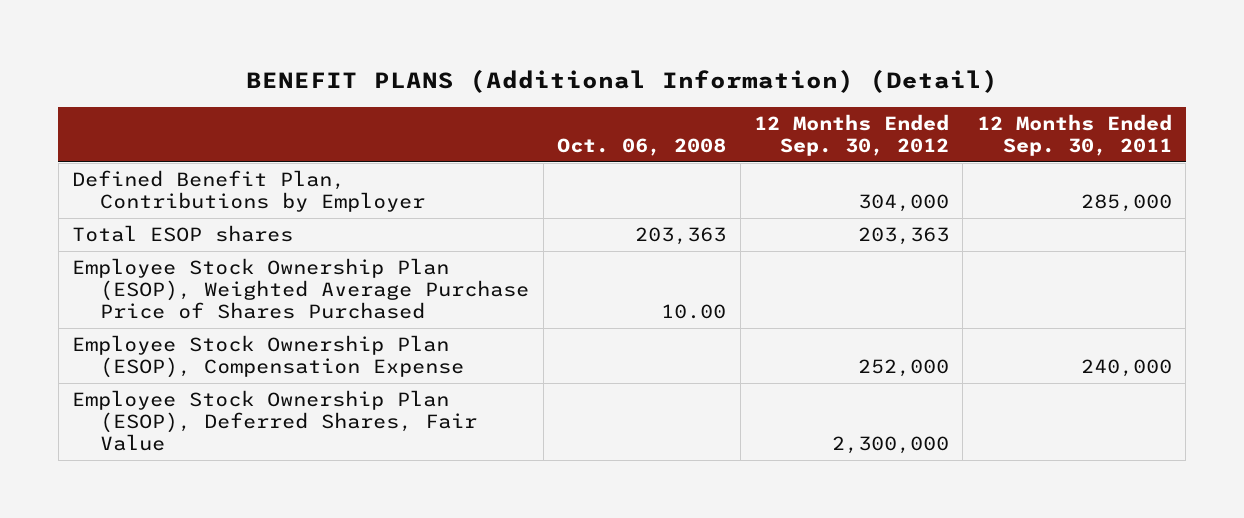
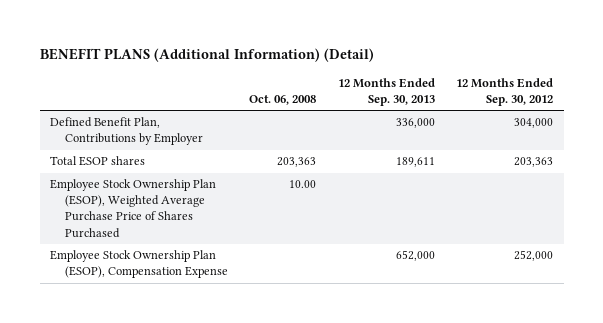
- | Oct. 06, 2008 | 12 Months Ended Sep. 30, 2012 | 12 Months Ended Sep. 30, 2011
+ | Oct. 06, 2008 | 12 Months Ended Sep. 30, 2013 | 12 Months Ended Sep. 30, 2012
- Employee Stock Ownership Plan (ESOP), Deferred Shares, Fair Value | | 2,300,000 |

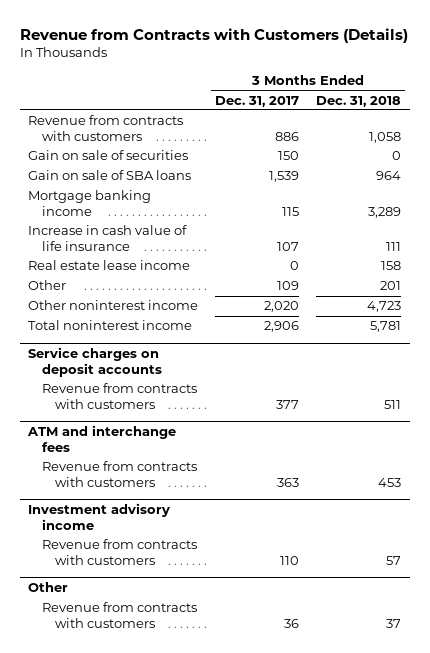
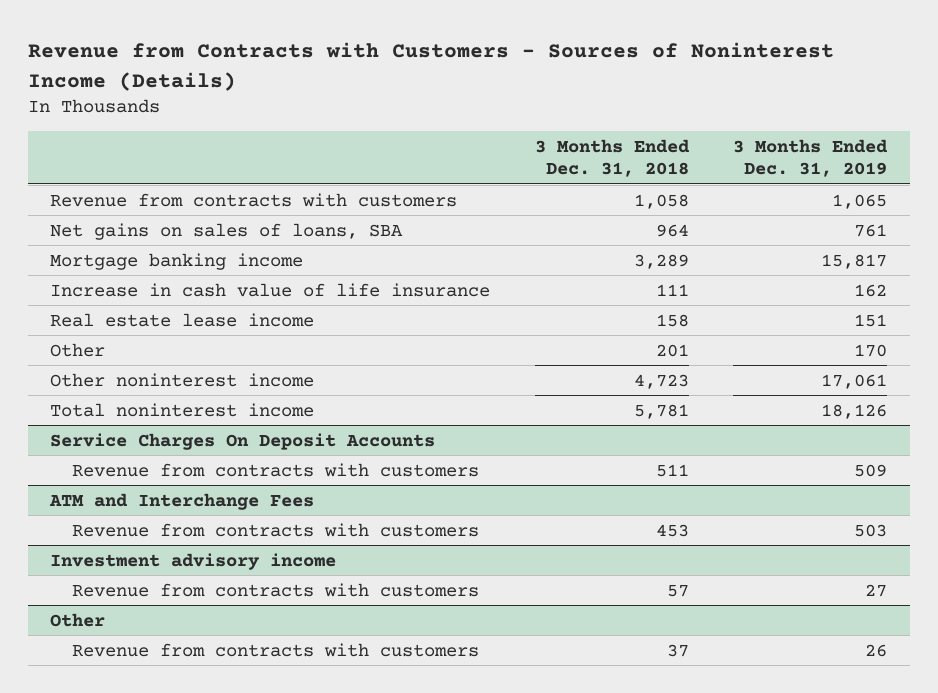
- Revenue from Contracts with Customers (Details)
+ Revenue from Contracts with Customers - Sources of Noninterest Income (Details)
- | 3 Months Ended Dec. 31, 2017 | 3 Months Ended Dec. 31, 2018
+ | 3 Months Ended Dec. 31, 2018 | 3 Months Ended Dec. 31, 2019
- Gain on sale of securities | 150 | 0
- Gain on sale of SBA loans | 1,539 | 964
+ Net gains on sales of loans, SBA | 964 | 761
- Service charges on deposit accounts
+ Service Charges On Deposit Accounts
- ATM and interchange fees
+ ATM and Interchange Fees

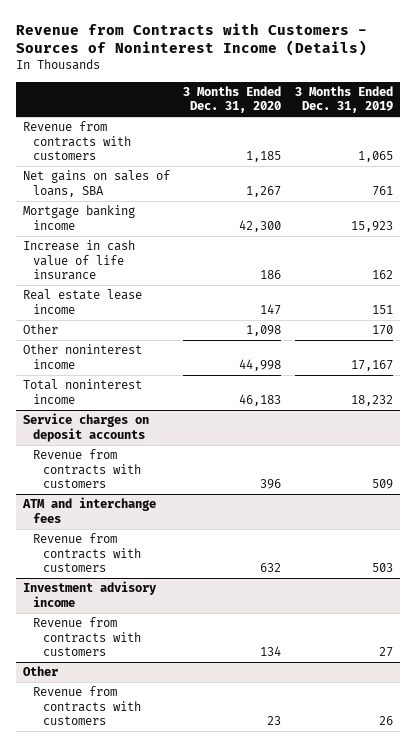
- | 3 Months Ended Dec. 31, 2018 | 3 Months Ended Dec. 31, 2019
+ | 3 Months Ended Dec. 31, 2020 | 3 Months Ended Dec. 31, 2019
- Mortgage banking income | 3,289 | 15,817
+ Mortgage banking income | 42,300 | 15,923
- Other noninterest income | 4,723 | 17,061
- Total noninterest income | 5,781 | 18,126
- Service Charges On Deposit Accounts
+ Other noninterest income | 44,998 | 17,167
+ Total noninterest income | 46,183 | 18,232
+ Service charges on deposit accounts
- ATM and Interchange Fees
+ ATM and interchange fees

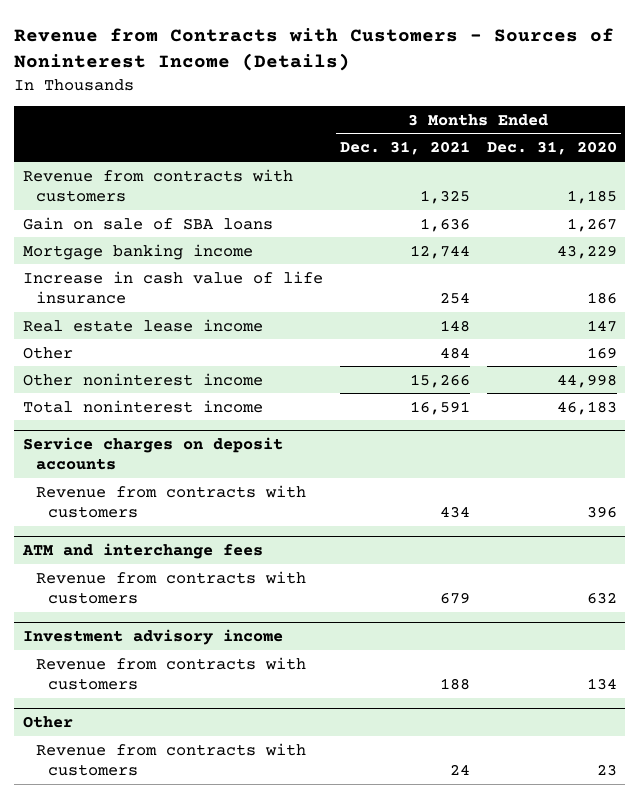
- | 3 Months Ended Dec. 31, 2020 | 3 Months Ended Dec. 31, 2019
+ | 3 Months Ended Dec. 31, 2021 | 3 Months Ended Dec. 31, 2020
- Net gains on sales of loans, SBA | 1,267 | 761
- Mortgage banking income | 42,300 | 15,923
+ Gain on sale of SBA loans | 1,636 | 1,267
+ Mortgage banking income | 12,744 | 43,229
- Other | 1,098 | 170
+ Other | 484 | 169

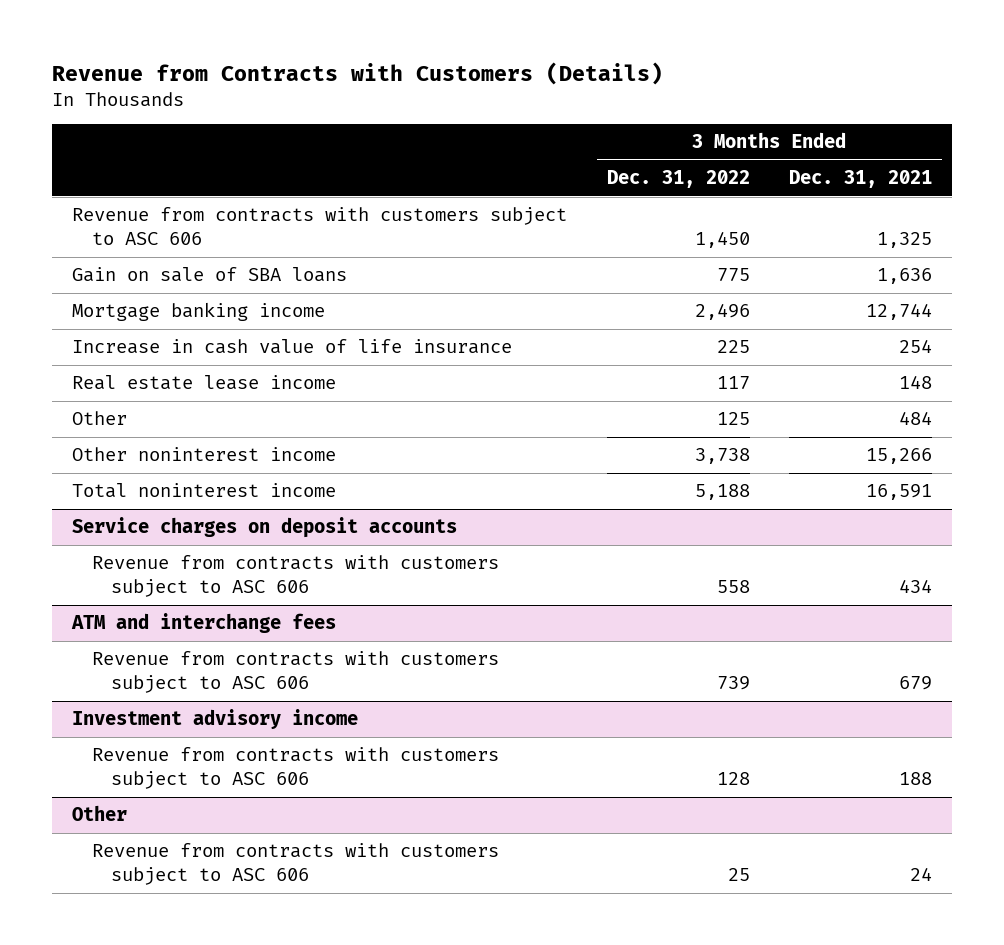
- Revenue from Contracts with Customers - Sources of Noninterest Income (Details)
+ Revenue from Contracts with Customers (Details)
- | 3 Months Ended Dec. 31, 2021 | 3 Months Ended Dec. 31, 2020
+ | 3 Months Ended Dec. 31, 2022 | 3 Months Ended Dec. 31, 2021
- Revenue from contracts with customers | 1,325 | 1,185
+ Revenue from contracts with customers subject to ASC 606 | 1,450 | 1,325
@ Service charges on deposit accounts
- Revenue from contracts with customers | 434 | 396
+ Revenue from contracts with customers subject to ASC 606 | 558 | 434
@ ATM and interchange fees
- Revenue from contracts with customers | 679 | 632
+ Revenue from contracts with customers subject to ASC 606 | 739 | 679
@ Investment advisory income
- Revenue from contracts with customers | 188 | 134
+ Revenue from contracts with customers subject to ASC 606 | 128 | 188
@ Other
- Revenue from contracts with customers | 24 | 23
+ Revenue from contracts with customers subject to ASC 606 | 25 | 24

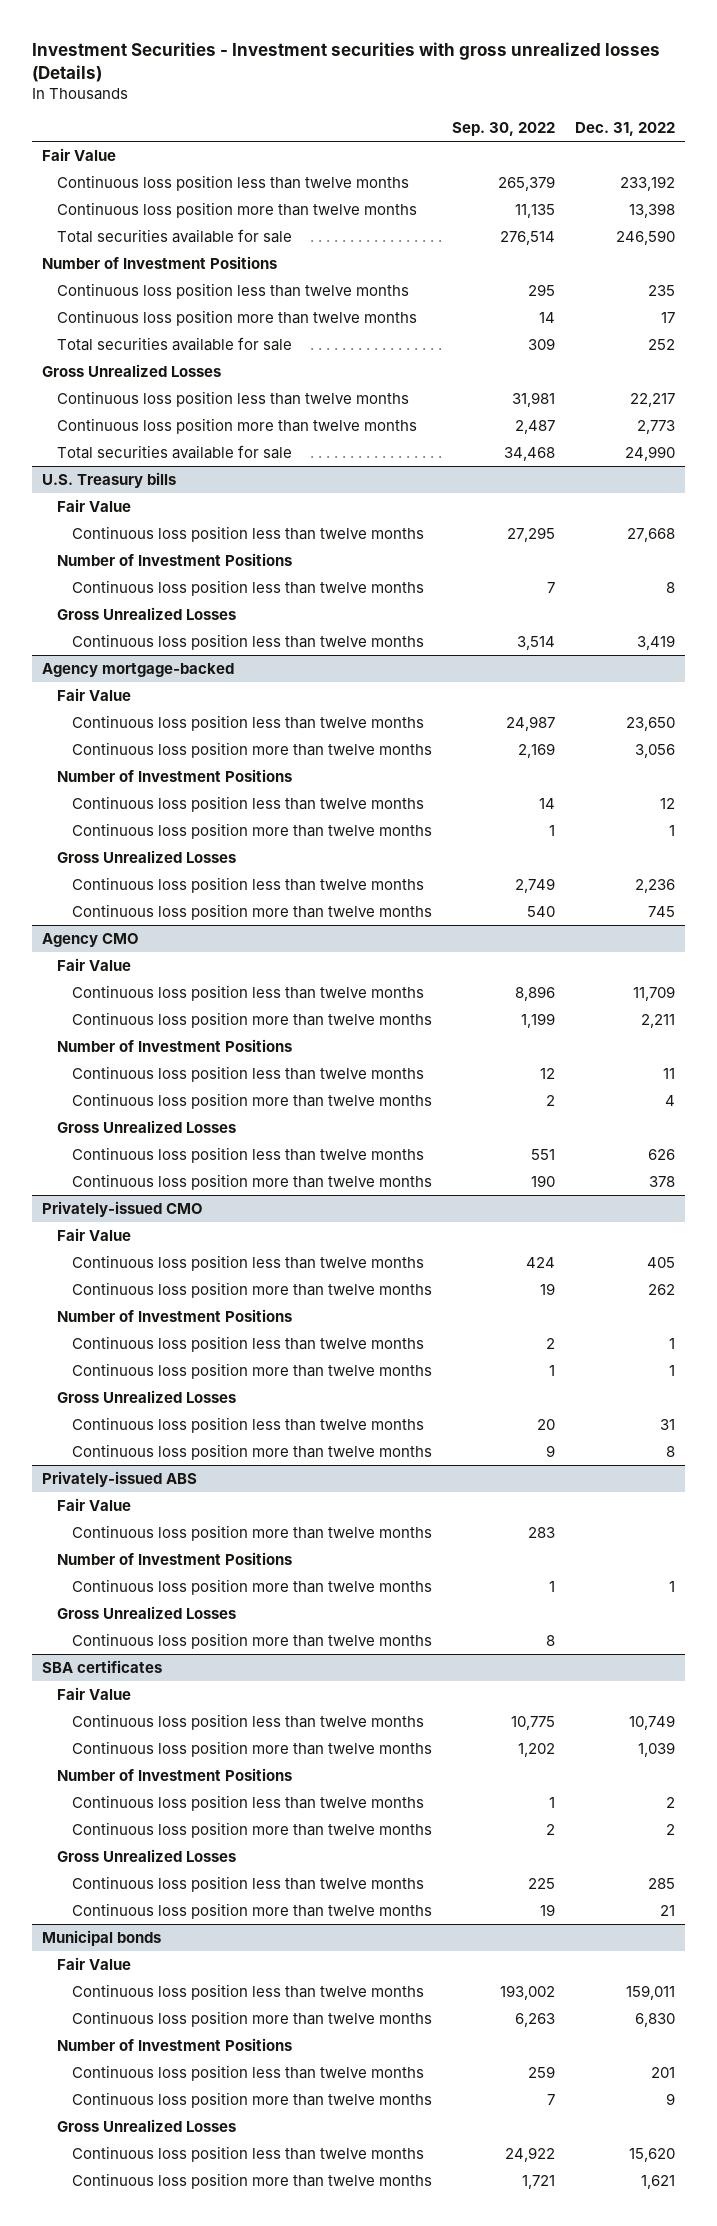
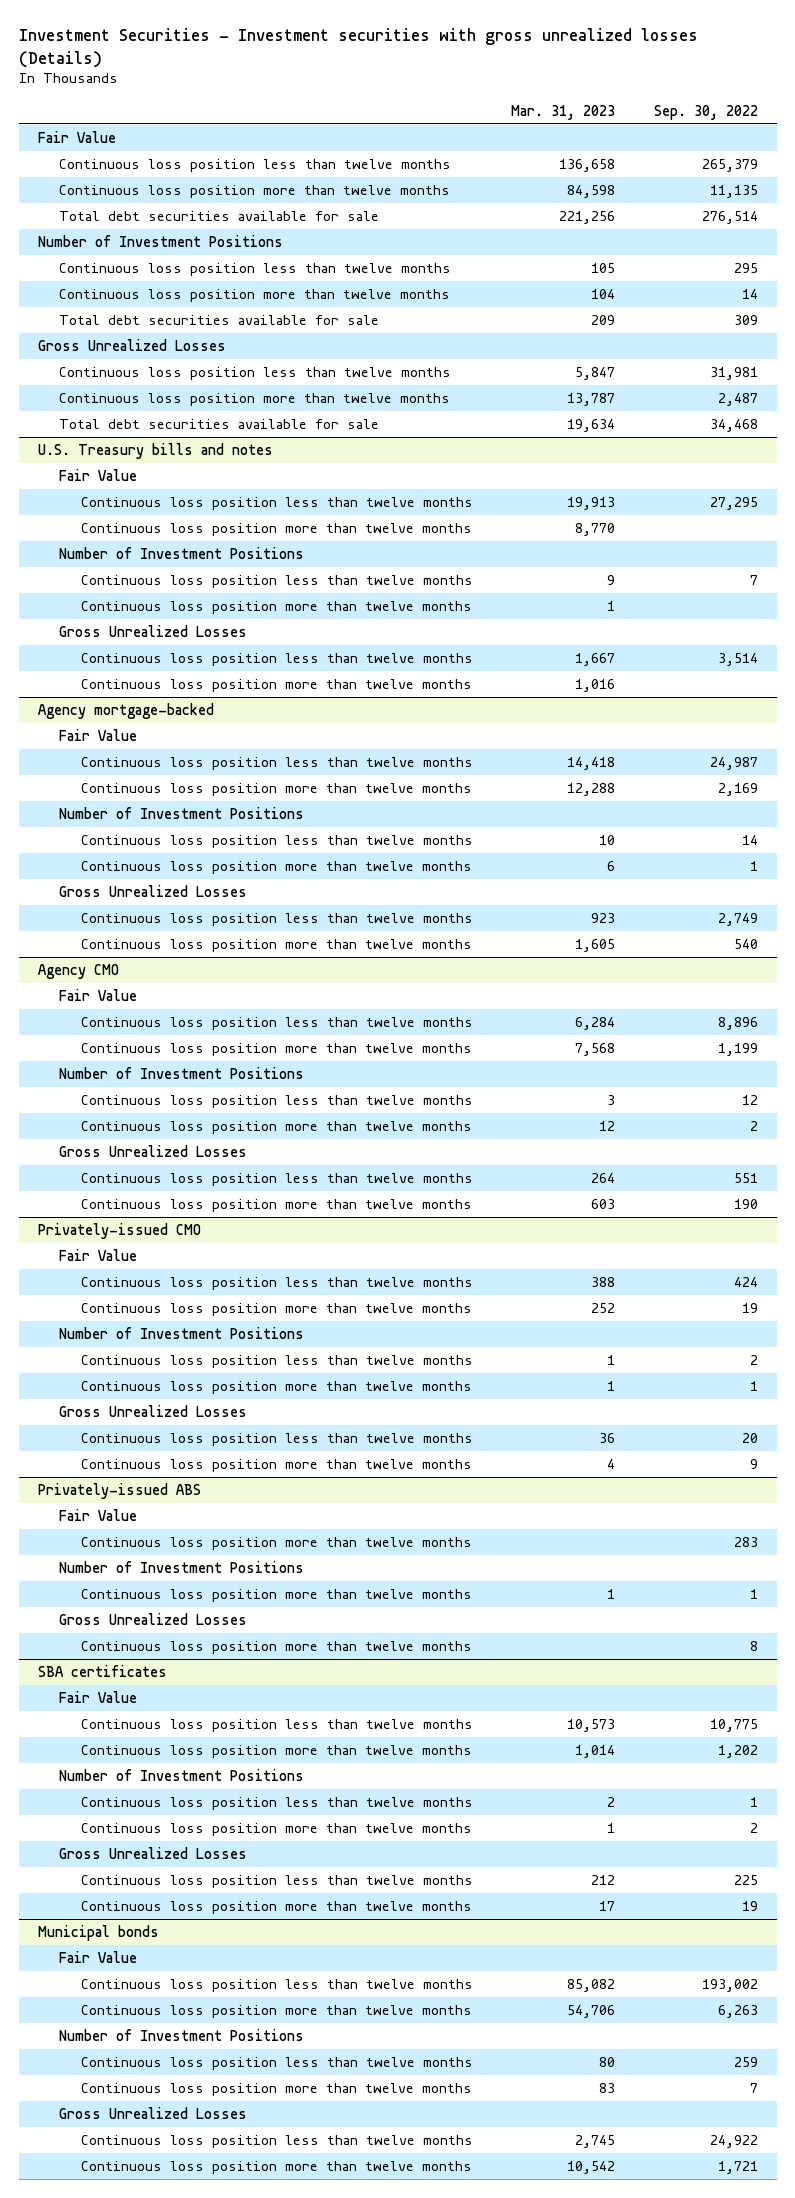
- | Sep. 30, 2022 | Dec. 31, 2022
+ | Mar. 31, 2023 | Sep. 30, 2022
- Total securities available for sale | 276,514 | 246,590
+ Total debt securities available for sale | 221,256 | 276,514
- Total securities available for sale | 309 | 252
+ Total debt securities available for sale | 209 | 309
- Total securities available for sale | 34,468 | 24,990
- U.S. Treasury bills
+ Total debt securities available for sale | 19,634 | 34,468
+ U.S. Treasury bills and notes
+ Continuous loss position more than twelve months | 8,770 |
+ Continuous loss position more than twelve months | 1 |
+ Continuous loss position more than twelve months | 1,016 |

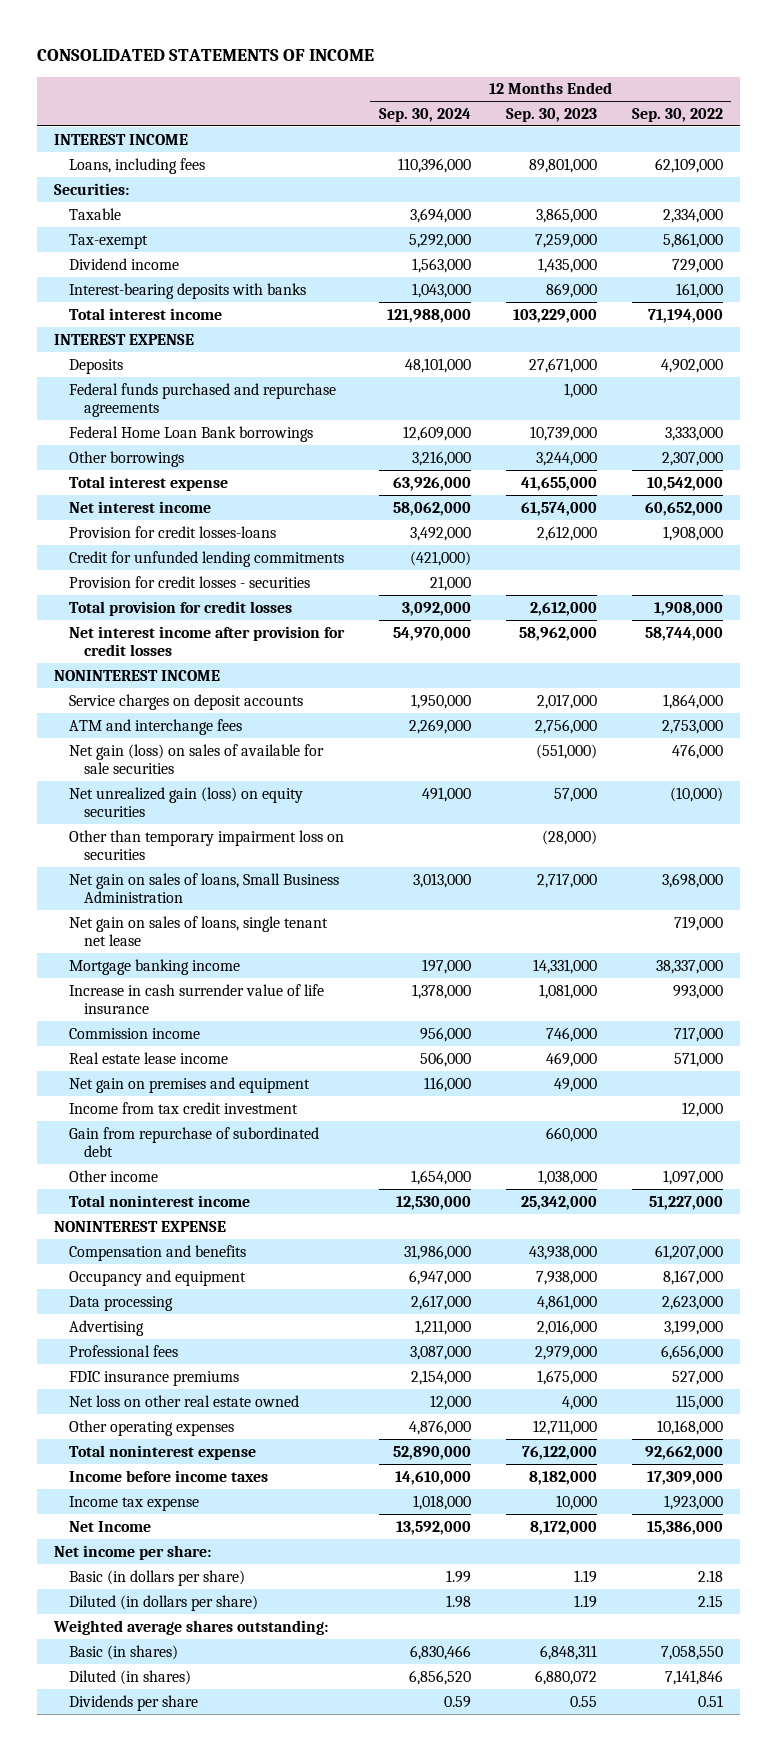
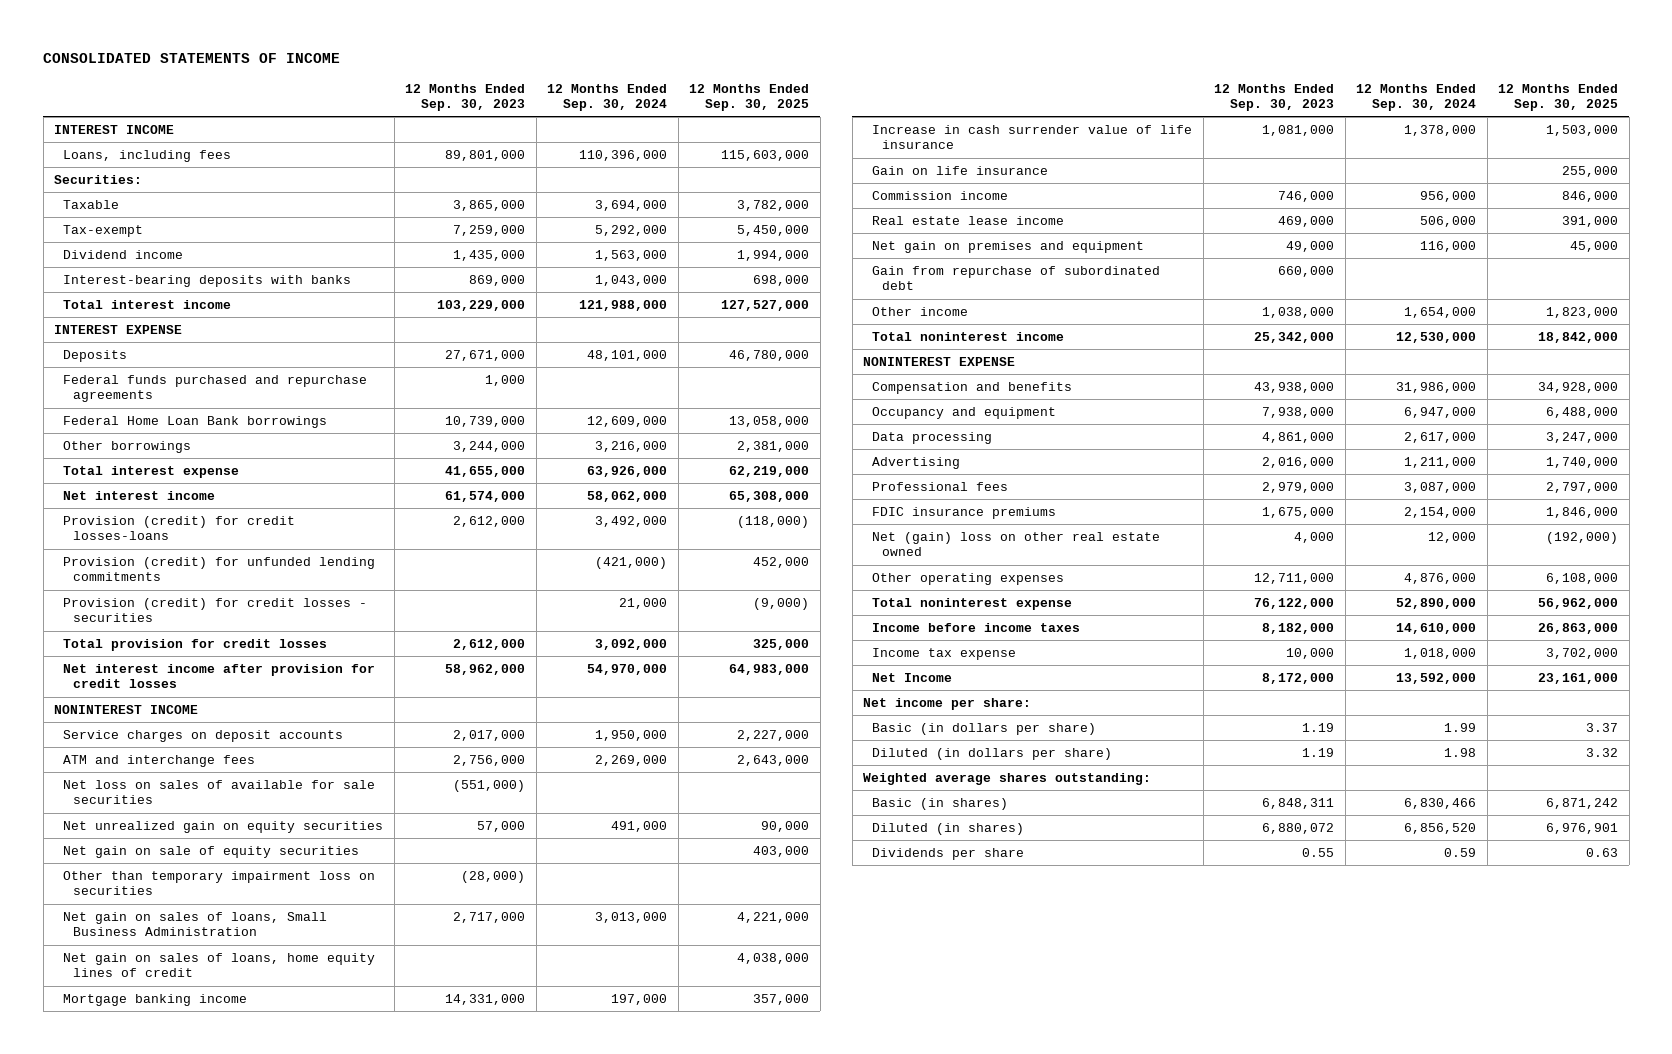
- | 12 Months Ended Sep. 30, 2024 | 12 Months Ended Sep. 30, 2023 | 12 Months Ended Sep. 30, 2022
+ | 12 Months Ended Sep. 30, 2023 | 12 Months Ended Sep. 30, 2024 | 12 Months Ended Sep. 30, 2025
- Provision for credit losses-loans | 3,492,000 | 2,612,000 | 1,908,000
- Credit for unfunded lending commitments | (421,000) | |
- Provision for credit losses - securities | 21,000 | |
+ Provision (credit) for credit losses-loans | 2,612,000 | 3,492,000 | (118,000)
+ Provision (credit) for unfunded lending commitments | | (421,000) | 452,000
+ Provision (credit) for credit losses - securities | | 21,000 | (9,000)
- Net gain (loss) on sales of available for sale securities | | (551,000) | 476,000
- Net unrealized gain (loss) on equity securities | 491,000 | 57,000 | (10,000)
+ Net loss on sales of available for sale securities | (551,000) | |
+ Net unrealized gain on equity securities | 57,000 | 491,000 | 90,000
+ Net gain on sale of equity securities | | | 403,000
- Net gain on sales of loans, single tenant net lease | | | 719,000
+ Net gain on sales of loans, home equity lines of credit | | | 4,038,000
+ Gain on life insurance | | | 255,000
- Income from tax credit investment | | | 12,000
- Net loss on other real estate owned | 12,000 | 4,000 | 115,000
+ Net (gain) loss on other real estate owned | 4,000 | 12,000 | (192,000)

